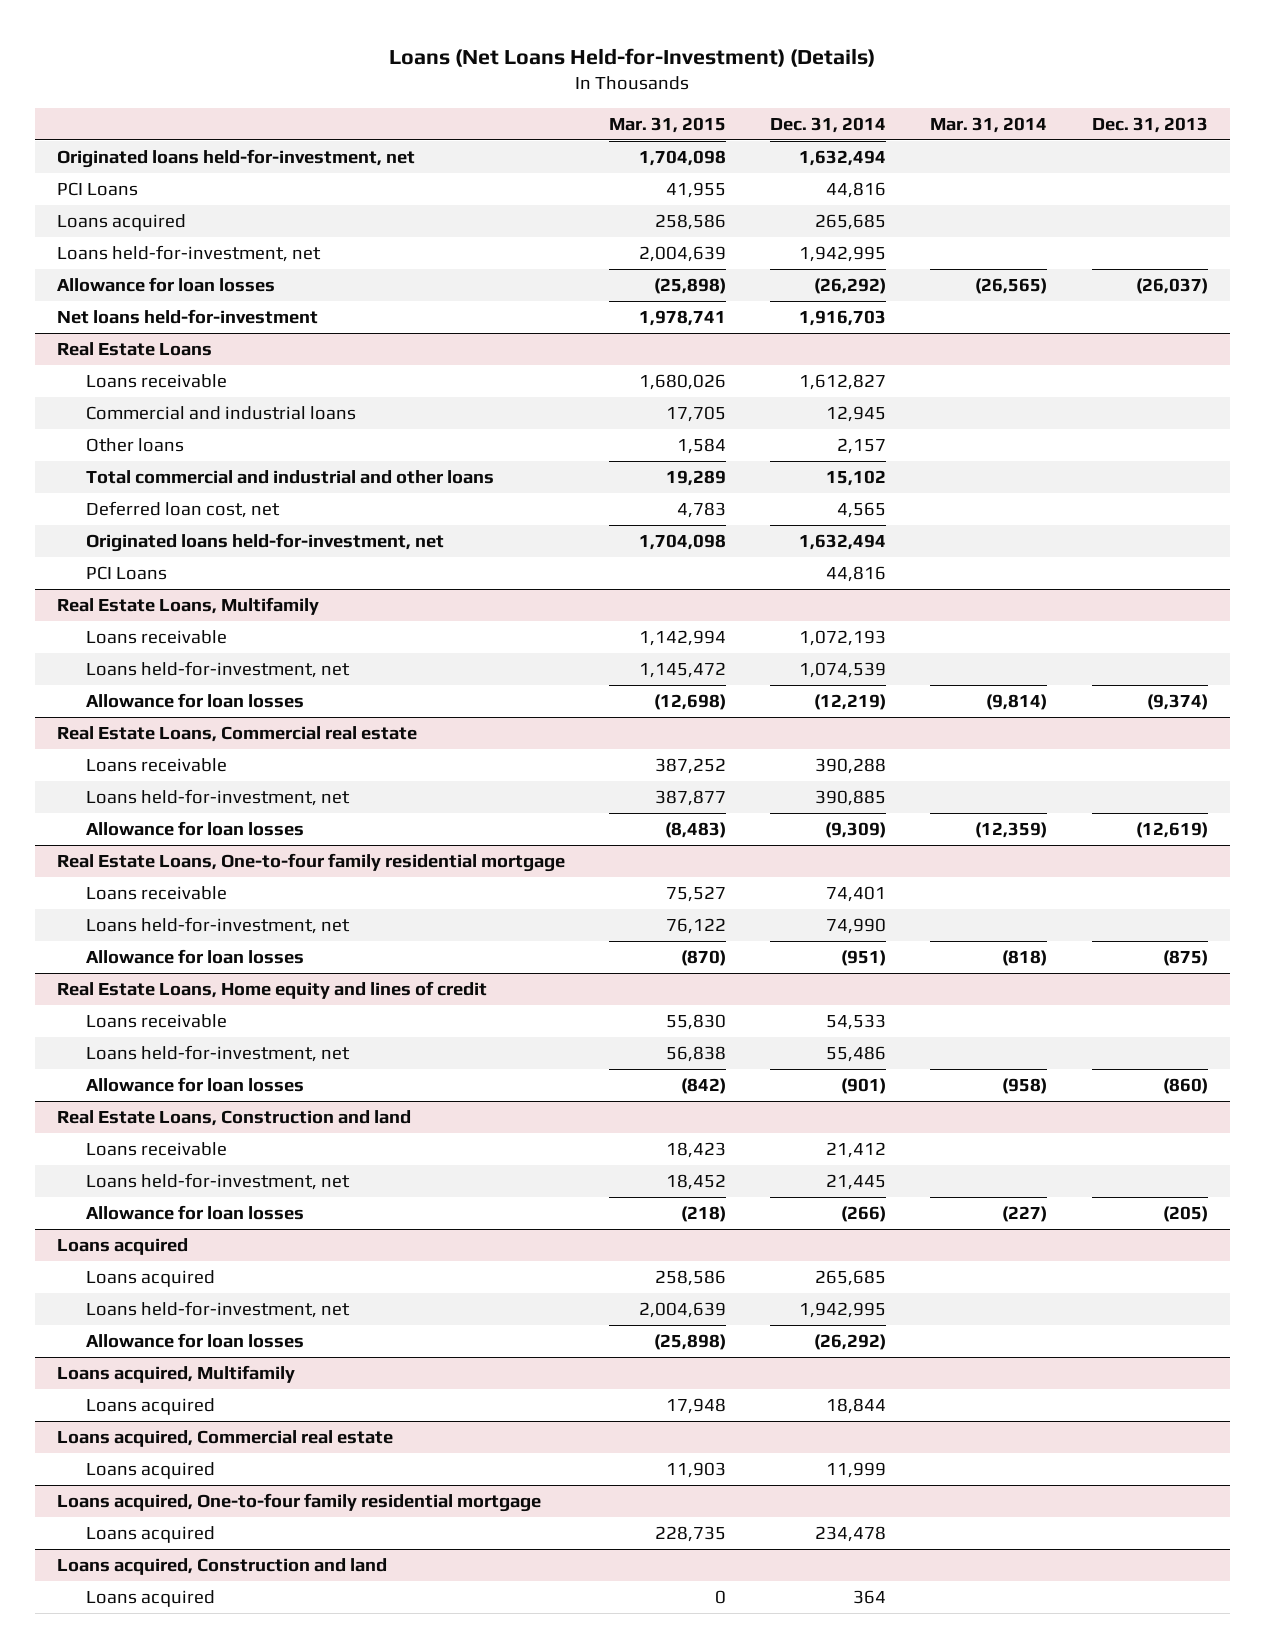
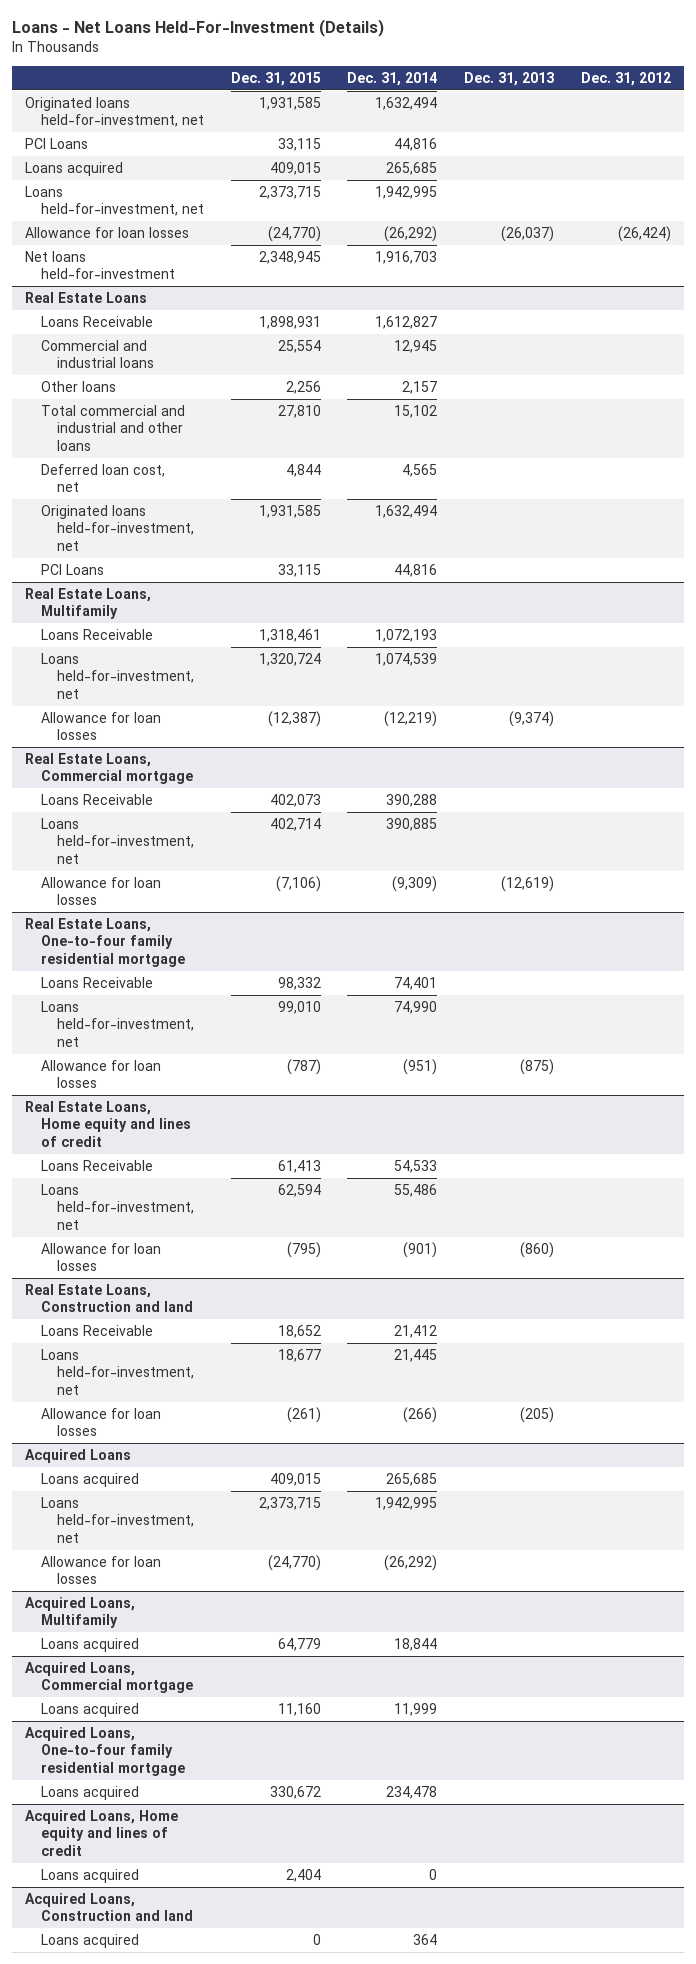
- Loans (Net Loans Held-for-Investment) (Details)
+ Loans - Net Loans Held-For-Investment (Details)
- | Mar. 31, 2015 | Dec. 31, 2014 | Mar. 31, 2014 | Dec. 31, 2013
+ | Dec. 31, 2015 | Dec. 31, 2014 | Dec. 31, 2013 | Dec. 31, 2012
@ Real Estate Loans
- Loans receivable | 1,680,026 | 1,612,827 | |
+ Loans Receivable | 1,898,931 | 1,612,827 | |
@ Real Estate Loans, Multifamily
- Loans receivable | 1,142,994 | 1,072,193 | |
+ Loans Receivable | 1,318,461 | 1,072,193 | |
- Real Estate Loans, Commercial real estate
- Loans receivable | 387,252 | 390,288 | |
+ Real Estate Loans, Commercial mortgage
+ Loans Receivable | 402,073 | 390,288 | |
@ Real Estate Loans, One-to-four family residential mortgage
- Loans receivable | 75,527 | 74,401 | |
+ Loans Receivable | 98,332 | 74,401 | |
@ Real Estate Loans, Home equity and lines of credit
- Loans receivable | 55,830 | 54,533 | |
+ Loans Receivable | 61,413 | 54,533 | |
@ Real Estate Loans, Construction and land
- Loans receivable | 18,423 | 21,412 | |
+ Loans Receivable | 18,652 | 21,412 | |
- Loans acquired
+ Acquired Loans
- Loans acquired, Multifamily
+ Acquired Loans, Multifamily
- Loans acquired, Commercial real estate
+ Acquired Loans, Commercial mortgage
- Loans acquired, One-to-four family residential mortgage
+ Acquired Loans, One-to-four family residential mortgage
- Loans acquired, Construction and land
+ Acquired Loans, Home equity and lines of credit
+ Loans acquired | 2,404 | 0 | |
+ Acquired Loans, Construction and land

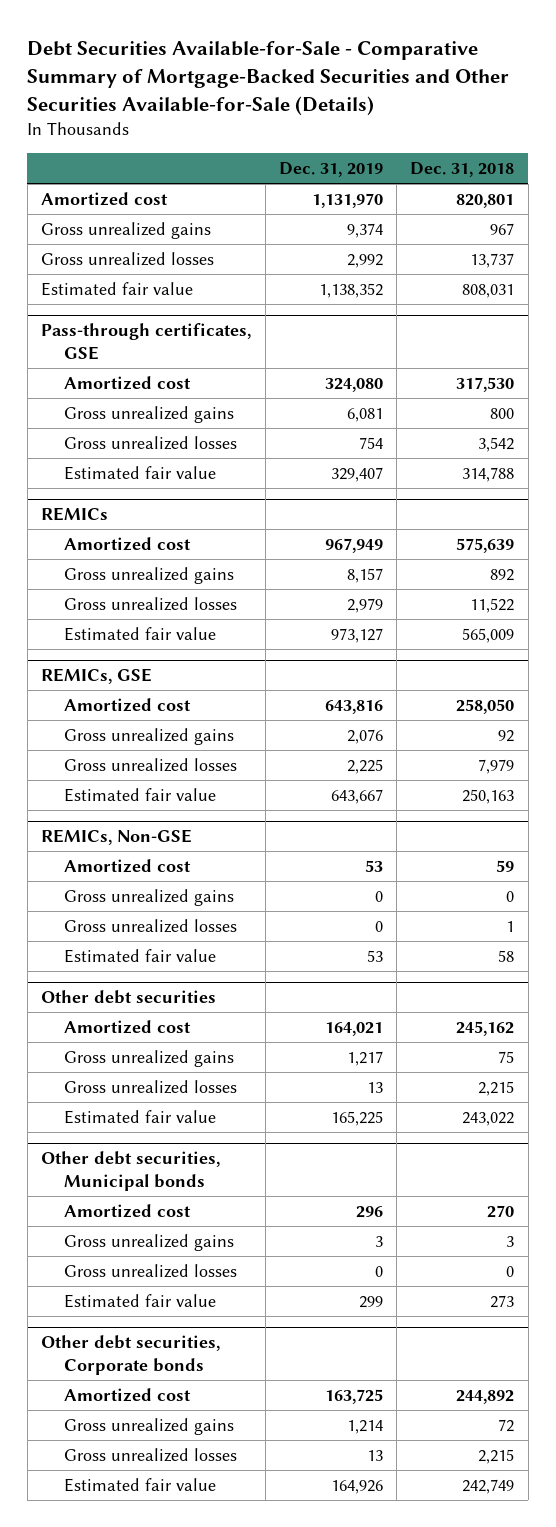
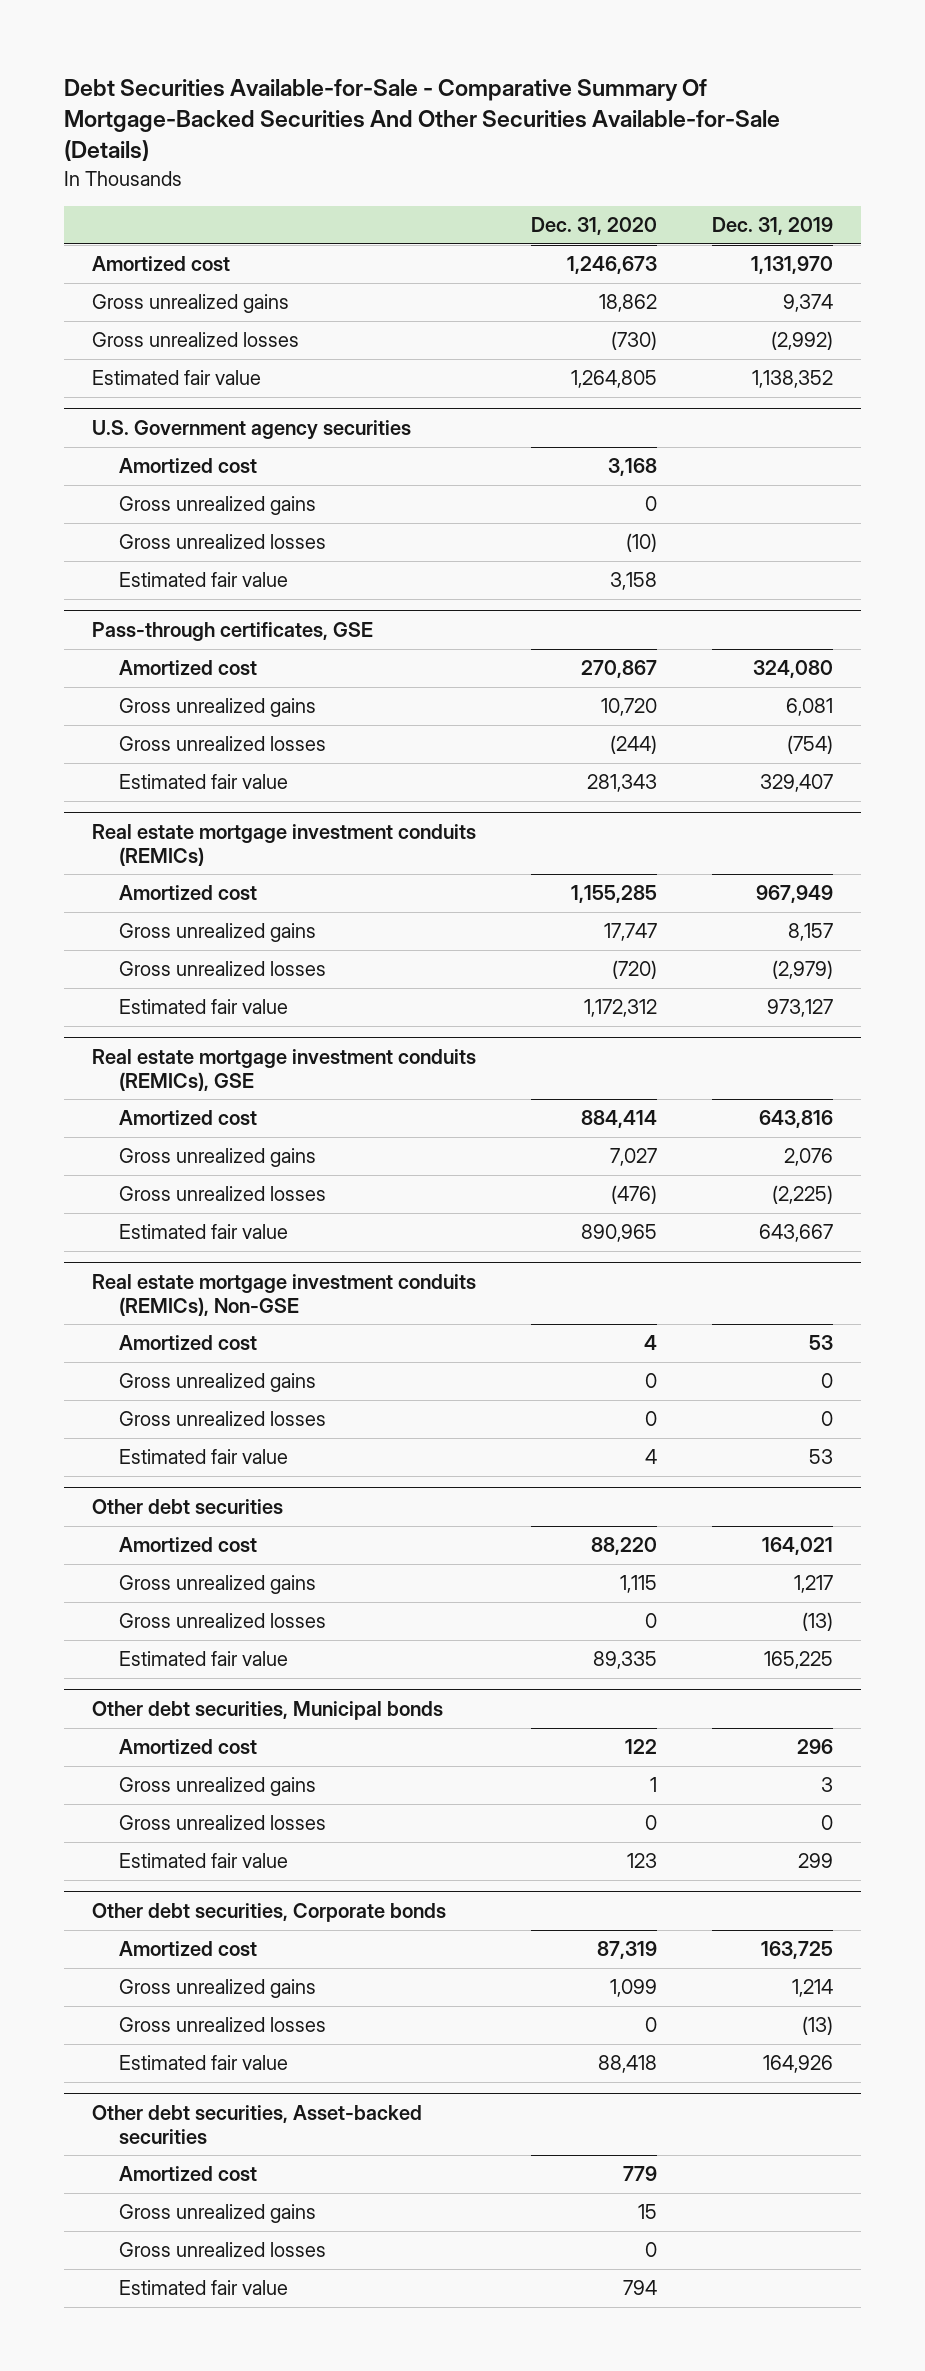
- Debt Securities Available-for-Sale - Comparative Summary of Mortgage-Backed Securities and Other Securities Available-for-Sale (Details)
+ Debt Securities Available-for-Sale - Comparative Summary Of Mortgage-Backed Securities And Other Securities Available-for-Sale (Details)
- | Dec. 31, 2019 | Dec. 31, 2018
+ | Dec. 31, 2020 | Dec. 31, 2019
- Gross unrealized losses | 2,992 | 13,737
+ Gross unrealized losses | (730) | (2,992)
+ U.S. Government agency securities
+ Amortized cost | 3,168 |
+ Gross unrealized gains | 0 |
+ Gross unrealized losses | (10) |
+ Estimated fair value | 3,158 |
@ Pass-through certificates, GSE
- Gross unrealized losses | 754 | 3,542
+ Gross unrealized losses | (244) | (754)
- REMICs
+ Real estate mortgage investment conduits (REMICs)
- Gross unrealized losses | 2,979 | 11,522
+ Gross unrealized losses | (720) | (2,979)
- REMICs, GSE
+ Real estate mortgage investment conduits (REMICs), GSE
- Gross unrealized losses | 2,225 | 7,979
+ Gross unrealized losses | (476) | (2,225)
- REMICs, Non-GSE
+ Real estate mortgage investment conduits (REMICs), Non-GSE
@ Other debt securities
- Gross unrealized losses | 13 | 2,215
+ Gross unrealized losses | 0 | (13)
@ Other debt securities, Corporate bonds
- Gross unrealized losses | 13 | 2,215
+ Gross unrealized losses | 0 | (13)
+ Other debt securities, Asset-backed securities
+ Amortized cost | 779 |
+ Gross unrealized gains | 15 |
+ Gross unrealized losses | 0 |
+ Estimated fair value | 794 |

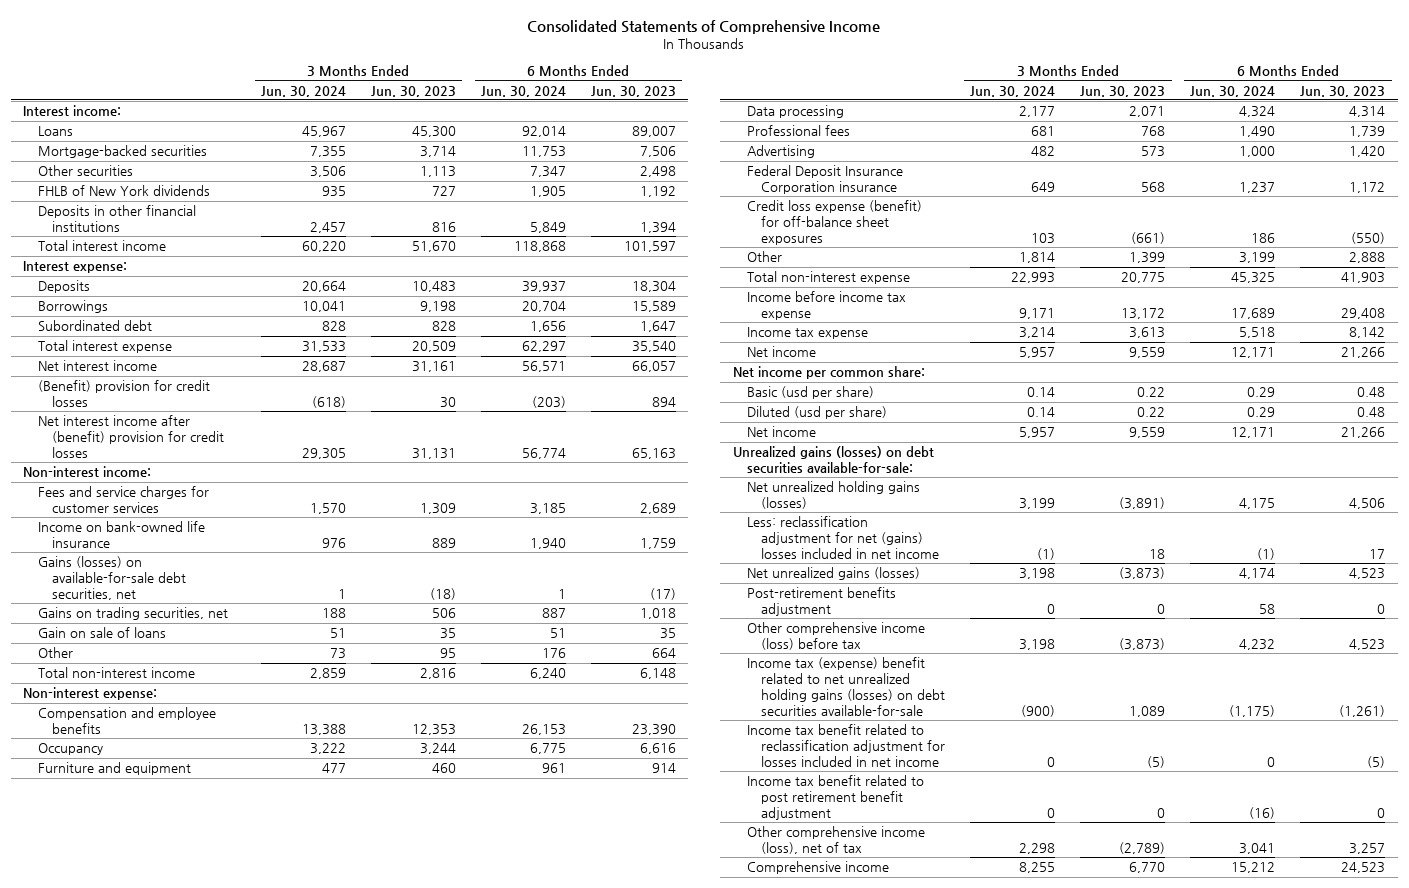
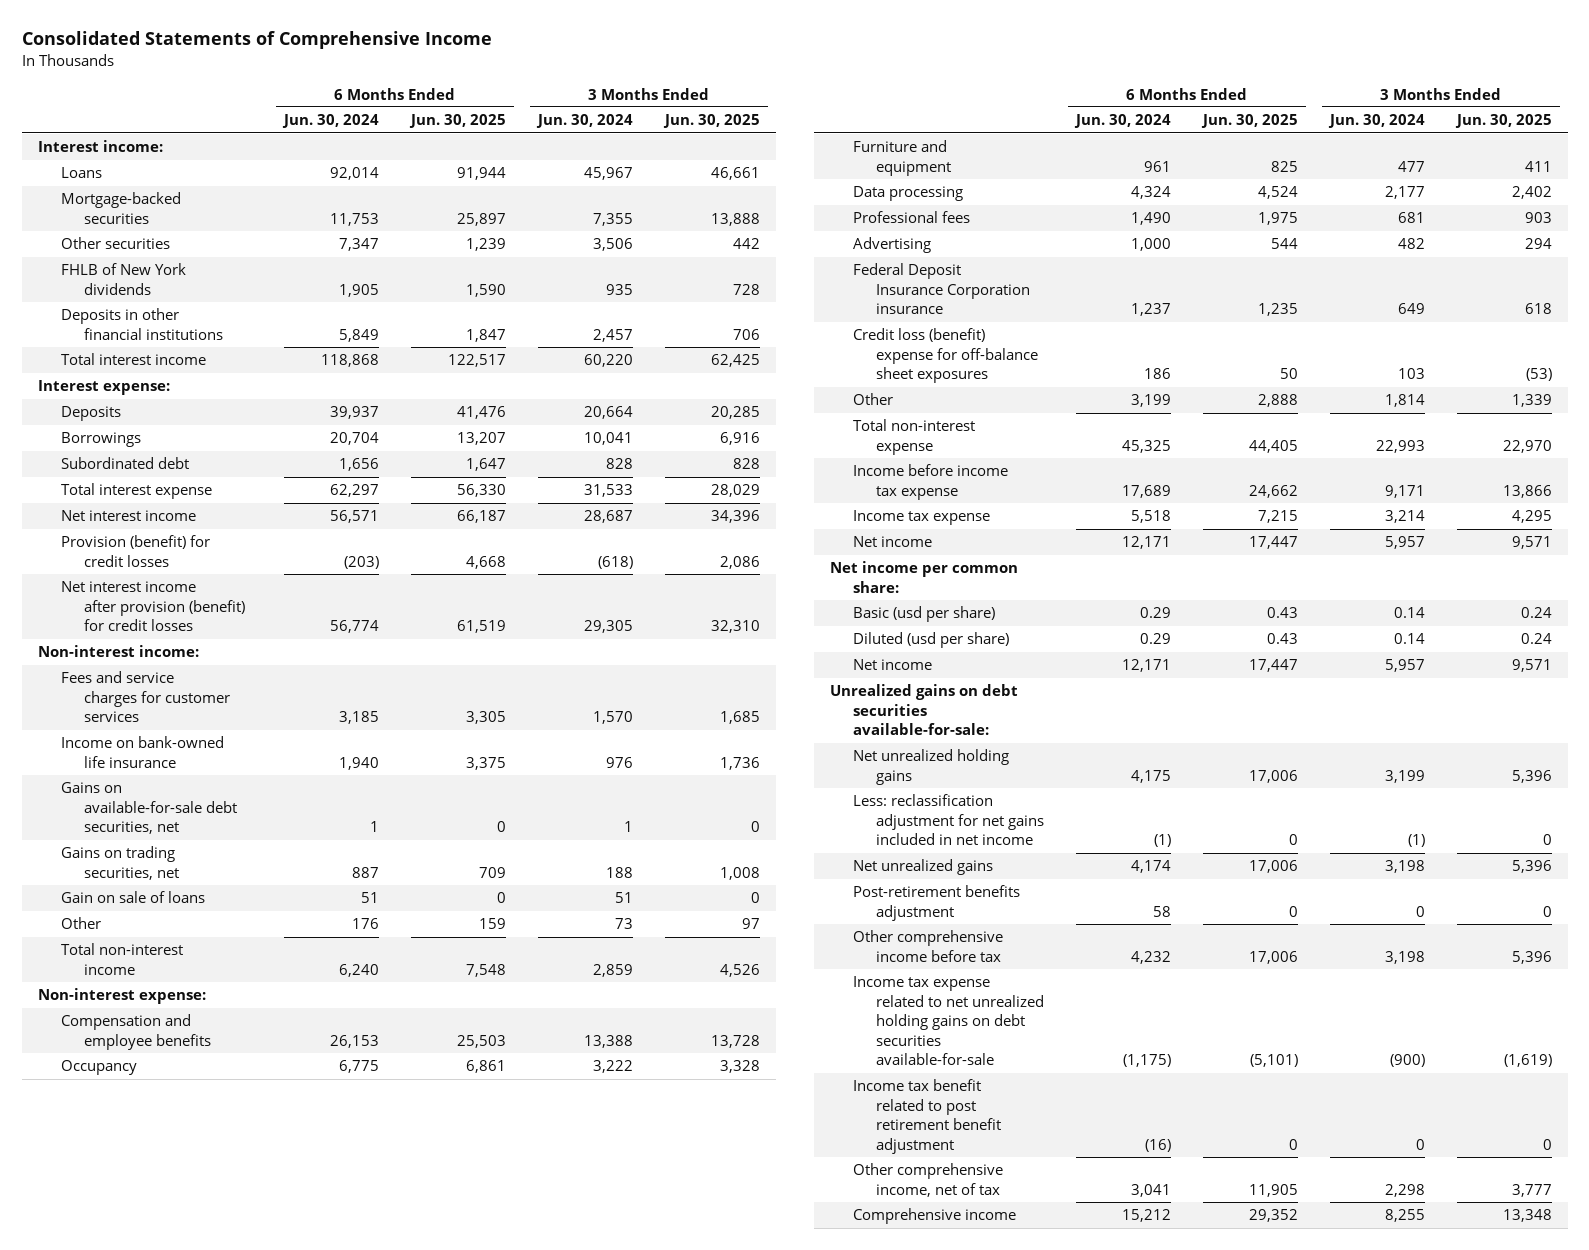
- | 3 Months Ended Jun. 30, 2024 | 3 Months Ended Jun. 30, 2023 | 6 Months Ended Jun. 30, 2024 | 6 Months Ended Jun. 30, 2023
+ | 6 Months Ended Jun. 30, 2024 | 6 Months Ended Jun. 30, 2025 | 3 Months Ended Jun. 30, 2024 | 3 Months Ended Jun. 30, 2025
- (Benefit) provision for credit losses | (618) | 30 | (203) | 894
- Net interest income after (benefit) provision for credit losses | 29,305 | 31,131 | 56,774 | 65,163
+ Provision (benefit) for credit losses | (203) | 4,668 | (618) | 2,086
+ Net interest income after provision (benefit) for credit losses | 56,774 | 61,519 | 29,305 | 32,310
- Gains (losses) on available-for-sale debt securities, net | 1 | (18) | 1 | (17)
+ Gains on available-for-sale debt securities, net | 1 | 0 | 1 | 0
- Credit loss expense (benefit) for off-balance sheet exposures | 103 | (661) | 186 | (550)
+ Credit loss (benefit) expense for off-balance sheet exposures | 186 | 50 | 103 | (53)
- Unrealized gains (losses) on debt securities available-for-sale:
- Net unrealized holding gains (losses) | 3,199 | (3,891) | 4,175 | 4,506
- Less: reclassification adjustment for net (gains) losses included in net income | (1) | 18 | (1) | 17
- Net unrealized gains (losses) | 3,198 | (3,873) | 4,174 | 4,523
+ Unrealized gains on debt securities available-for-sale:
+ Net unrealized holding gains | 4,175 | 17,006 | 3,199 | 5,396
+ Less: reclassification adjustment for net gains included in net income | (1) | 0 | (1) | 0
+ Net unrealized gains | 4,174 | 17,006 | 3,198 | 5,396
- Other comprehensive income (loss) before tax | 3,198 | (3,873) | 4,232 | 4,523
- Income tax (expense) benefit related to net unrealized holding gains (losses) on debt securities available-for-sale | (900) | 1,089 | (1,175) | (1,261)
- Income tax benefit related to reclassification adjustment for losses included in net income | 0 | (5) | 0 | (5)
+ Other comprehensive income before tax | 4,232 | 17,006 | 3,198 | 5,396
+ Income tax expense related to net unrealized holding gains on debt securities available-for-sale | (1,175) | (5,101) | (900) | (1,619)
- Other comprehensive income (loss), net of tax | 2,298 | (2,789) | 3,041 | 3,257
+ Other comprehensive income, net of tax | 3,041 | 11,905 | 2,298 | 3,777

